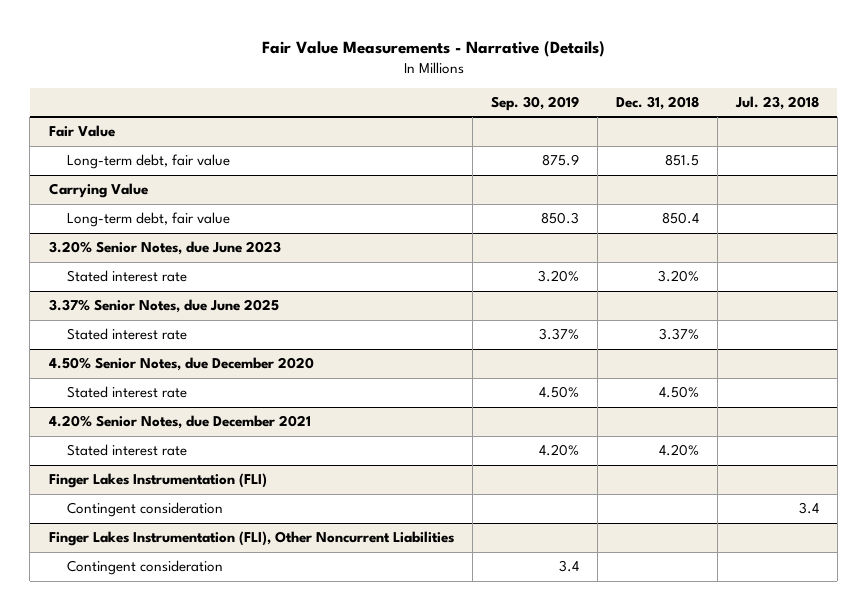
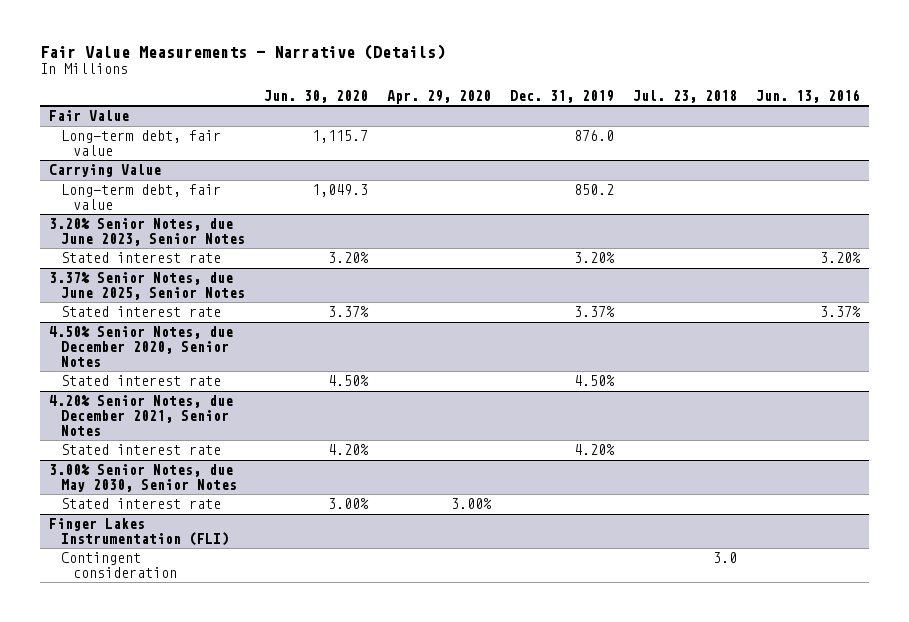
- | Sep. 30, 2019 | Dec. 31, 2018 | Jul. 23, 2018
+ | Jun. 30, 2020 | Apr. 29, 2020 | Dec. 31, 2019 | Jul. 23, 2018 | Jun. 13, 2016
- 3.20% Senior Notes, due June 2023
+ 3.20% Senior Notes, due June 2023, Senior Notes
- 3.37% Senior Notes, due June 2025
+ 3.37% Senior Notes, due June 2025, Senior Notes
- 4.50% Senior Notes, due December 2020
+ 4.50% Senior Notes, due December 2020, Senior Notes
- 4.20% Senior Notes, due December 2021
+ 4.20% Senior Notes, due December 2021, Senior Notes
+ 3.00% Senior Notes, due May 2030, Senior Notes
+ Stated interest rate | 3.00% | 3.00% | | |
@ Finger Lakes Instrumentation (FLI)
- Contingent consideration | | | 3.4
- Finger Lakes Instrumentation (FLI), Other Noncurrent Liabilities
- Contingent consideration | 3.4 | |
@ Finger Lakes Instrumentation (FLI)
+ Contingent consideration | | | | 3.0 |

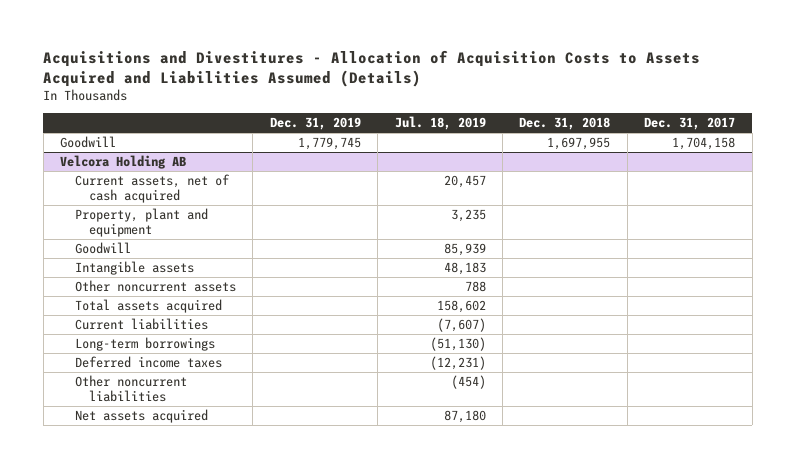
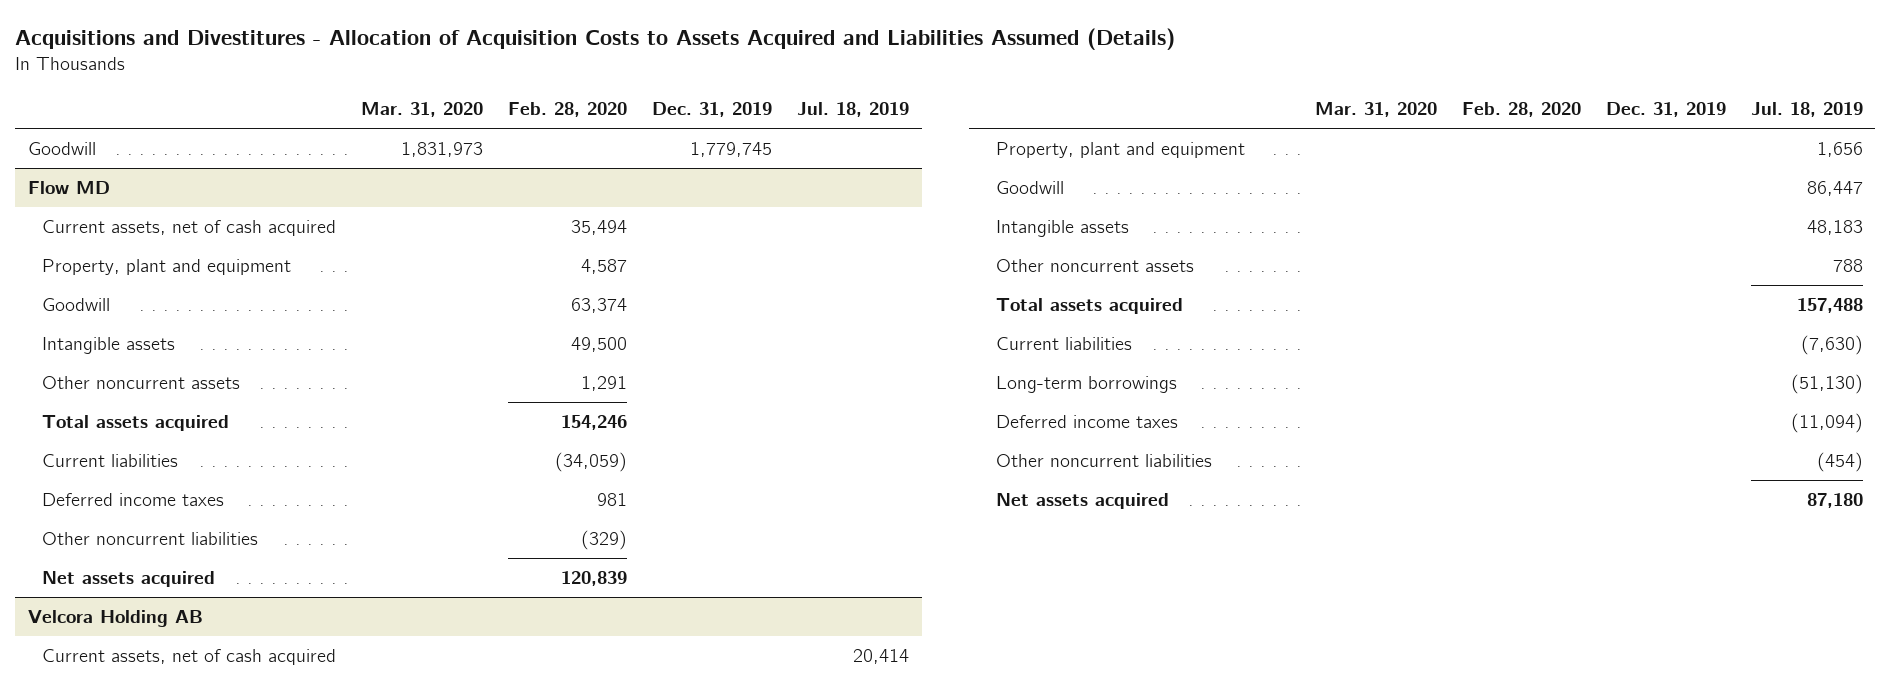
- | Dec. 31, 2019 | Jul. 18, 2019 | Dec. 31, 2018 | Dec. 31, 2017
+ | Mar. 31, 2020 | Feb. 28, 2020 | Dec. 31, 2019 | Jul. 18, 2019
+ Flow MD
+ Current assets, net of cash acquired | | 35,494 | |
+ Property, plant and equipment | | 4,587 | |
+ Goodwill | | 63,374 | |
+ Intangible assets | | 49,500 | |
+ Other noncurrent assets | | 1,291 | |
+ Total assets acquired | | 154,246 | |
+ Current liabilities | | (34,059) | |
+ Deferred income taxes | | 981 | |
+ Other noncurrent liabilities | | (329) | |
+ Net assets acquired | | 120,839 | |
@ Velcora Holding AB
- Current assets, net of cash acquired | | 20,457 | |
- Property, plant and equipment | | 3,235 | |
- Goodwill | | 85,939 | |
+ Current assets, net of cash acquired | | | | 20,414
+ Property, plant and equipment | | | | 1,656
+ Goodwill | | | | 86,447
- Total assets acquired | | 158,602 | |
- Current liabilities | | (7,607) | |
+ Total assets acquired | | | | 157,488
+ Current liabilities | | | | (7,630)
- Deferred income taxes | | (12,231) | |
+ Deferred income taxes | | | | (11,094)

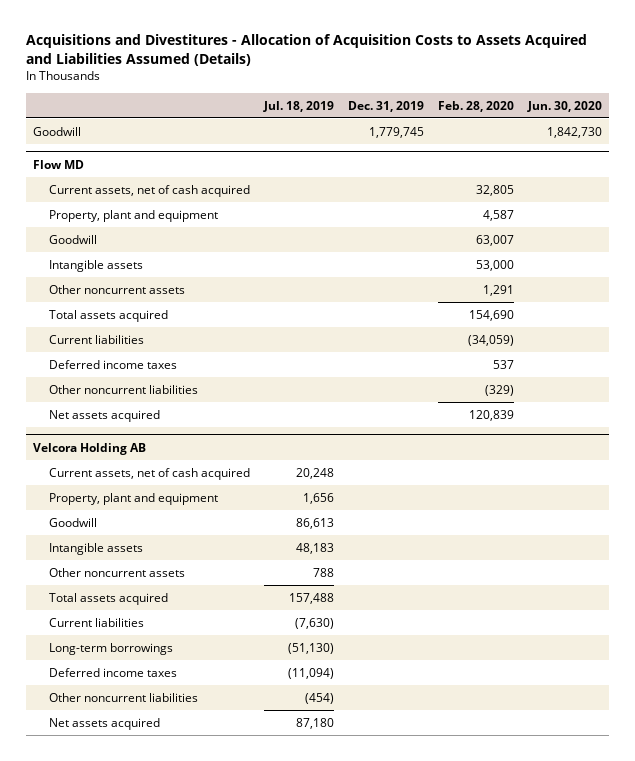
- | Mar. 31, 2020 | Feb. 28, 2020 | Dec. 31, 2019 | Jul. 18, 2019
+ | Jul. 18, 2019 | Dec. 31, 2019 | Feb. 28, 2020 | Jun. 30, 2020
@ Flow MD
- Current assets, net of cash acquired | | 35,494 | |
+ Current assets, net of cash acquired | | | 32,805 |
- Goodwill | | 63,374 | |
- Intangible assets | | 49,500 | |
+ Goodwill | | | 63,007 |
+ Intangible assets | | | 53,000 |
- Total assets acquired | | 154,246 | |
+ Total assets acquired | | | 154,690 |
- Deferred income taxes | | 981 | |
+ Deferred income taxes | | | 537 |
@ Velcora Holding AB
- Current assets, net of cash acquired | | | | 20,414
+ Current assets, net of cash acquired | 20,248 | | |
- Goodwill | | | | 86,447
+ Goodwill | 86,613 | | |

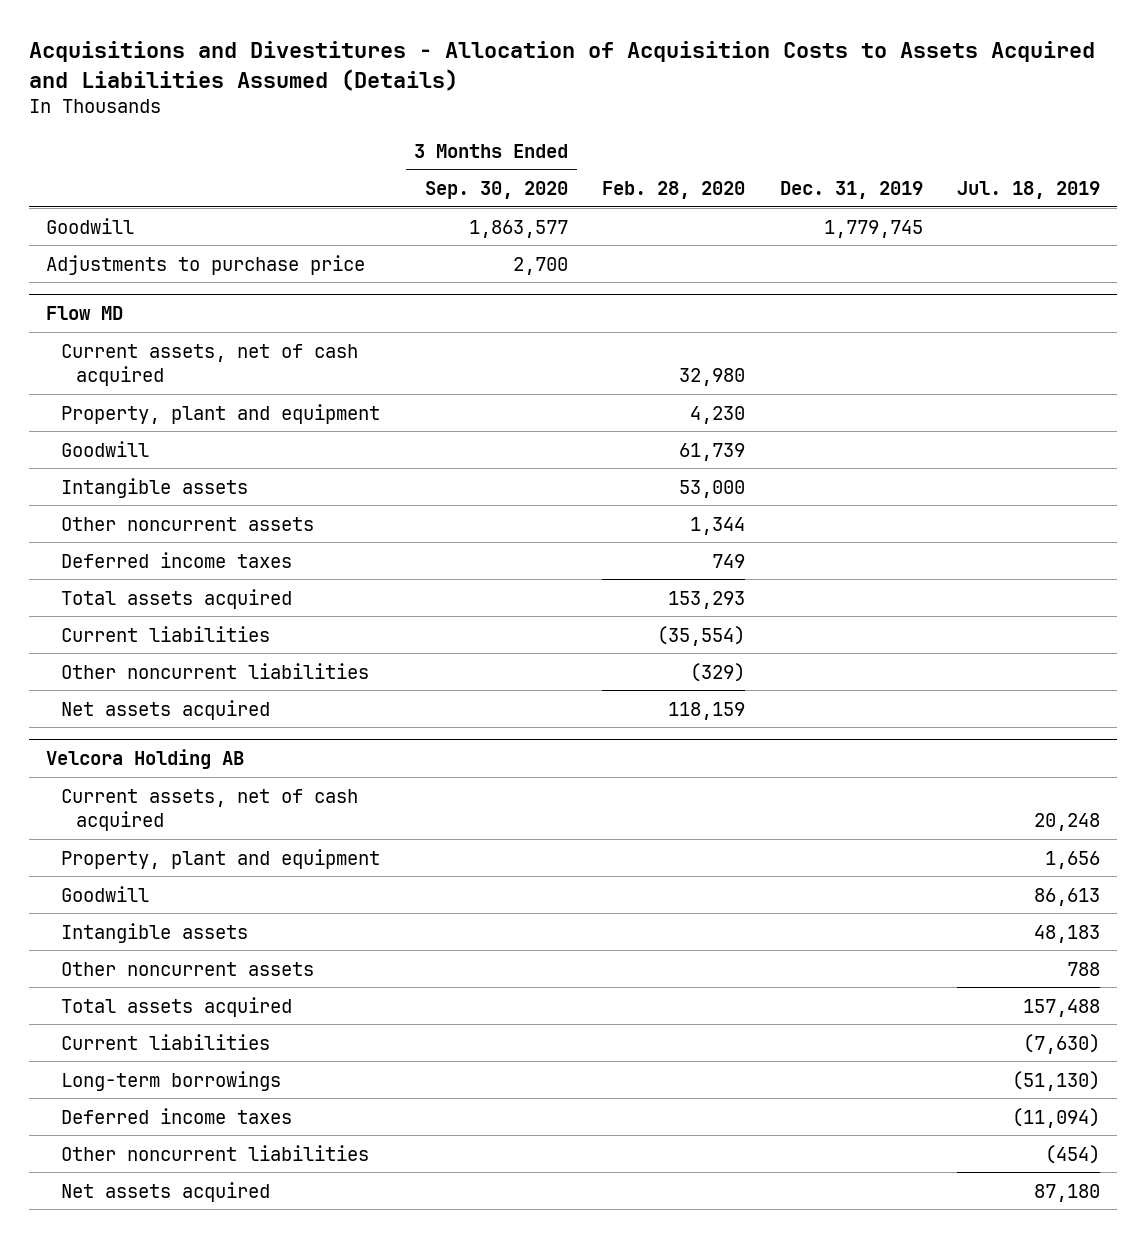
- | Jul. 18, 2019 | Dec. 31, 2019 | Feb. 28, 2020 | Jun. 30, 2020
+ | 3 Months Ended Sep. 30, 2020 | Feb. 28, 2020 | Dec. 31, 2019 | Jul. 18, 2019
+ Adjustments to purchase price | 2,700 | | |
@ Flow MD
- Current assets, net of cash acquired | | | 32,805 |
- Property, plant and equipment | | | 4,587 |
- Goodwill | | | 63,007 |
+ Current assets, net of cash acquired | | 32,980 | |
+ Property, plant and equipment | | 4,230 | |
+ Goodwill | | 61,739 | |
- Other noncurrent assets | | | 1,291 |
- Total assets acquired | | | 154,690 |
- Current liabilities | | | (34,059) |
- Deferred income taxes | | | 537 |
+ Other noncurrent assets | | 1,344 | |
+ Deferred income taxes | | 749 | |
+ Total assets acquired | | 153,293 | |
+ Current liabilities | | (35,554) | |
- Net assets acquired | | | 120,839 |
+ Net assets acquired | | 118,159 | |

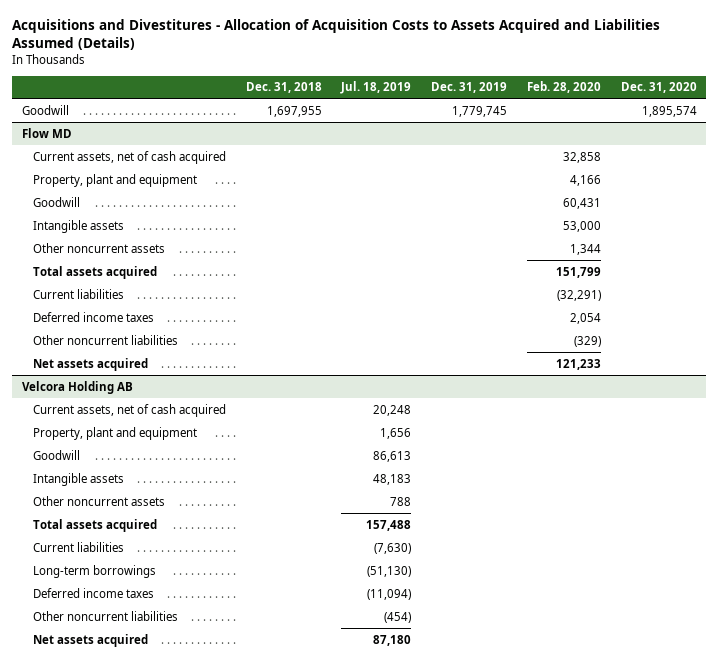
- | 3 Months Ended Sep. 30, 2020 | Feb. 28, 2020 | Dec. 31, 2019 | Jul. 18, 2019
+ | Dec. 31, 2018 | Jul. 18, 2019 | Dec. 31, 2019 | Feb. 28, 2020 | Dec. 31, 2020
- Adjustments to purchase price | 2,700 | | |
@ Flow MD
- Current assets, net of cash acquired | | 32,980 | |
- Property, plant and equipment | | 4,230 | |
- Goodwill | | 61,739 | |
+ Current assets, net of cash acquired | | | | 32,858 |
+ Property, plant and equipment | | | | 4,166 |
+ Goodwill | | | | 60,431 |
- Deferred income taxes | | 749 | |
- Total assets acquired | | 153,293 | |
- Current liabilities | | (35,554) | |
+ Total assets acquired | | | | 151,799 |
+ Current liabilities | | | | (32,291) |
+ Deferred income taxes | | | | 2,054 |
- Net assets acquired | | 118,159 | |
+ Net assets acquired | | | | 121,233 |

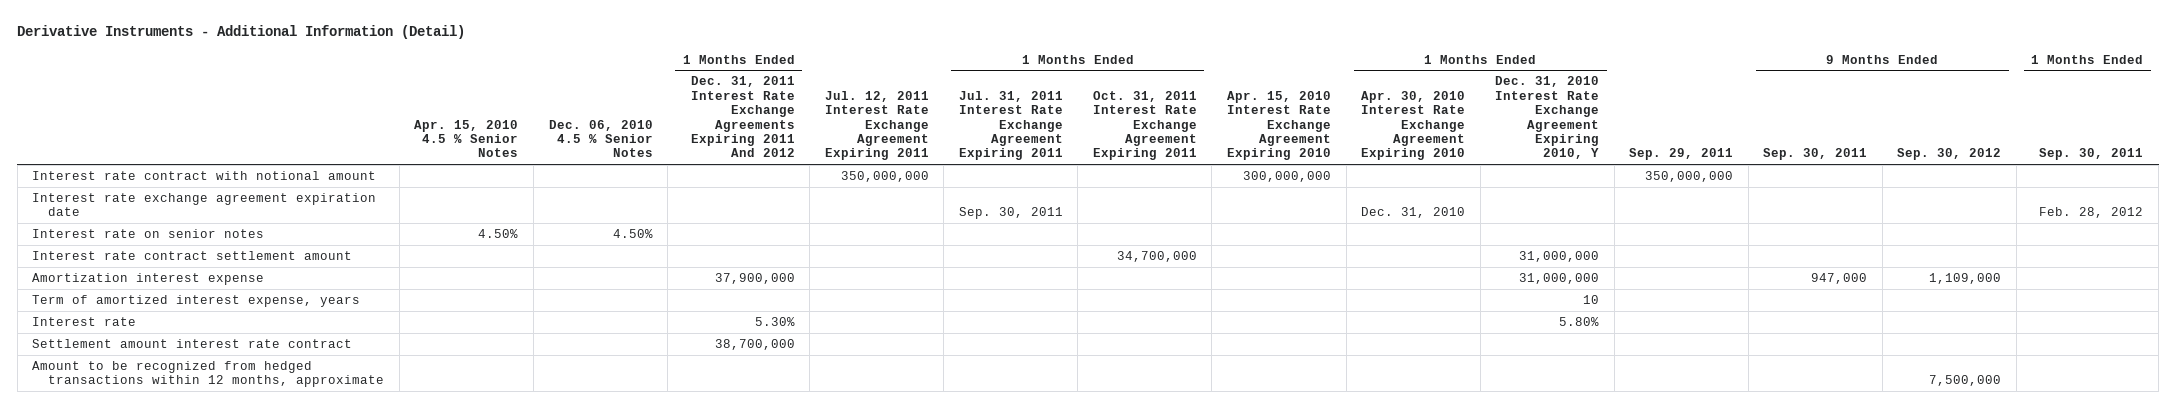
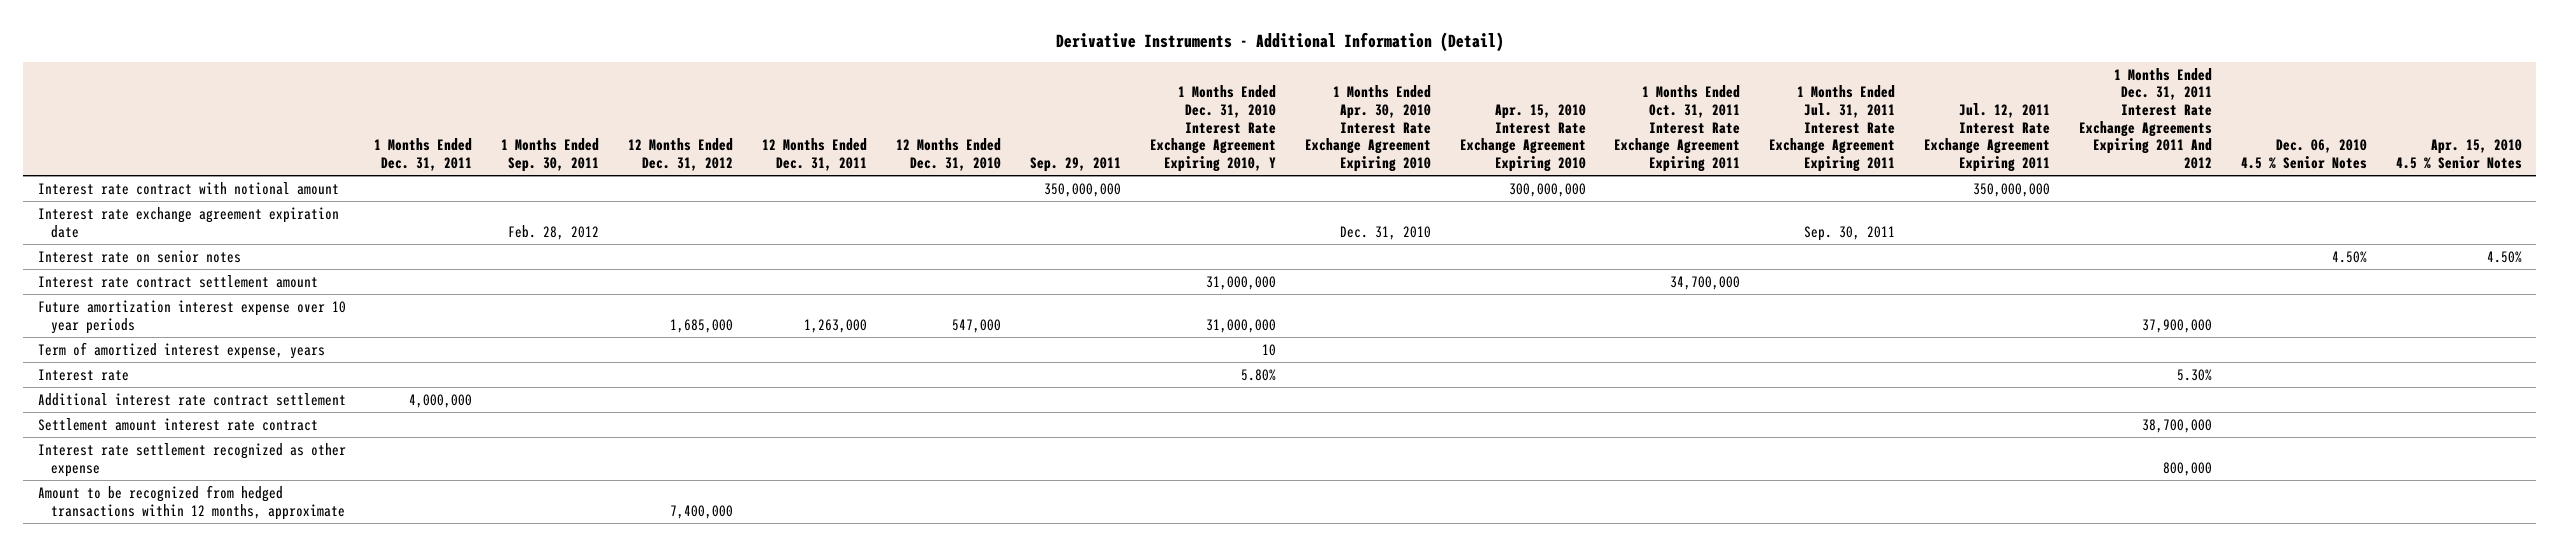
- | Apr. 15, 2010 4.5 % Senior Notes | Dec. 06, 2010 4.5 % Senior Notes | 1 Months Ended Dec. 31, 2011 Interest Rate Exchange Agreements Expiring 2011 And 2012 | Jul. 12, 2011 Interest Rate Exchange Agreement Expiring 2011 | 1 Months Ended Jul. 31, 2011 Interest Rate Exchange Agreement Expiring 2011 | 1 Months Ended Oct. 31, 2011 Interest Rate Exchange Agreement Expiring 2011 | Apr. 15, 2010 Interest Rate Exchange Agreement Expiring 2010 | 1 Months Ended Apr. 30, 2010 Interest Rate Exchange Agreement Expiring 2010 | 1 Months Ended Dec. 31, 2010 Interest Rate Exchange Agreement Expiring 2010, Y | Sep. 29, 2011 | 9 Months Ended Sep. 30, 2011 | 9 Months Ended Sep. 30, 2012 | 1 Months Ended Sep. 30, 2011
+ | 1 Months Ended Dec. 31, 2011 | 1 Months Ended Sep. 30, 2011 | 12 Months Ended Dec. 31, 2012 | 12 Months Ended Dec. 31, 2011 | 12 Months Ended Dec. 31, 2010 | Sep. 29, 2011 | 1 Months Ended Dec. 31, 2010 Interest Rate Exchange Agreement Expiring 2010, Y | 1 Months Ended Apr. 30, 2010 Interest Rate Exchange Agreement Expiring 2010 | Apr. 15, 2010 Interest Rate Exchange Agreement Expiring 2010 | 1 Months Ended Oct. 31, 2011 Interest Rate Exchange Agreement Expiring 2011 | 1 Months Ended Jul. 31, 2011 Interest Rate Exchange Agreement Expiring 2011 | Jul. 12, 2011 Interest Rate Exchange Agreement Expiring 2011 | 1 Months Ended Dec. 31, 2011 Interest Rate Exchange Agreements Expiring 2011 And 2012 | Dec. 06, 2010 4.5 % Senior Notes | Apr. 15, 2010 4.5 % Senior Notes
- Amortization interest expense | | | 37,900,000 | | | | | | 31,000,000 | | 947,000 | 1,109,000 |
+ Future amortization interest expense over 10 year periods | | | 1,685,000 | 1,263,000 | 547,000 | | 31,000,000 | | | | | | 37,900,000 | |
+ Additional interest rate contract settlement | 4,000,000 | | | | | | | | | | | | | |
+ Interest rate settlement recognized as other expense | | | | | | | | | | | | | 800,000 | |

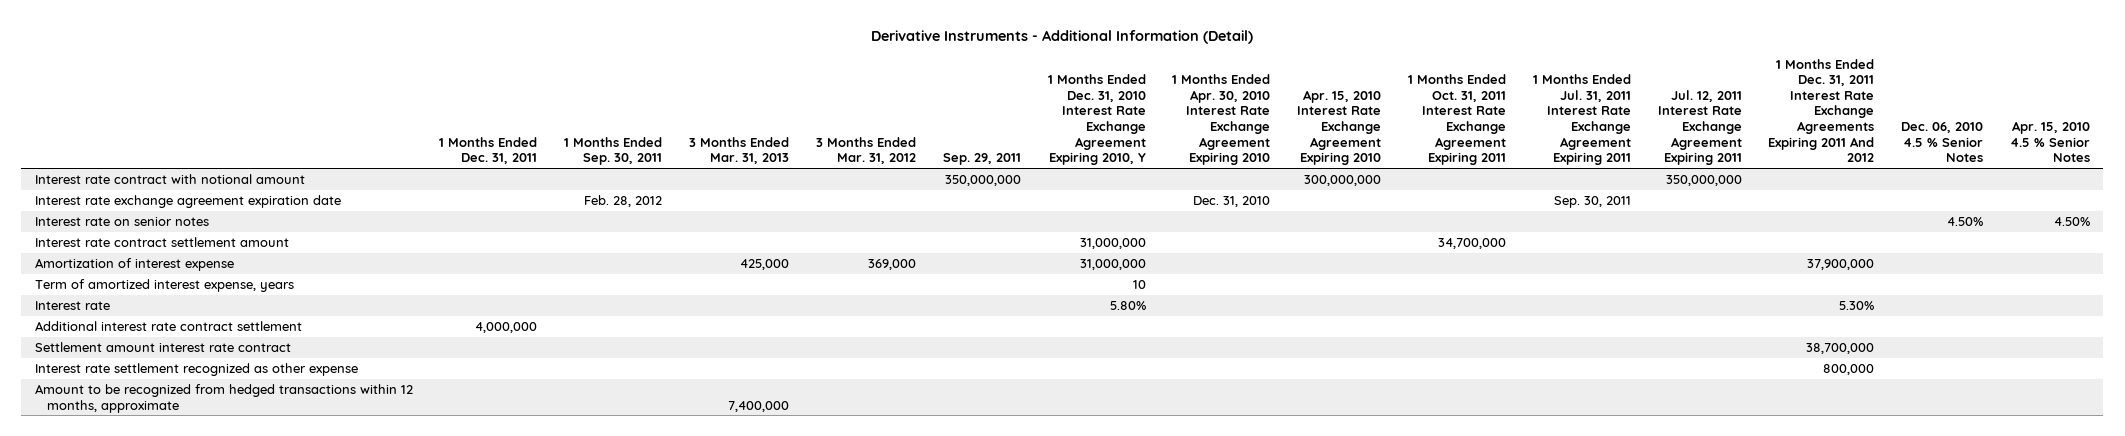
- | 1 Months Ended Dec. 31, 2011 | 1 Months Ended Sep. 30, 2011 | 12 Months Ended Dec. 31, 2012 | 12 Months Ended Dec. 31, 2011 | 12 Months Ended Dec. 31, 2010 | Sep. 29, 2011 | 1 Months Ended Dec. 31, 2010 Interest Rate Exchange Agreement Expiring 2010, Y | 1 Months Ended Apr. 30, 2010 Interest Rate Exchange Agreement Expiring 2010 | Apr. 15, 2010 Interest Rate Exchange Agreement Expiring 2010 | 1 Months Ended Oct. 31, 2011 Interest Rate Exchange Agreement Expiring 2011 | 1 Months Ended Jul. 31, 2011 Interest Rate Exchange Agreement Expiring 2011 | Jul. 12, 2011 Interest Rate Exchange Agreement Expiring 2011 | 1 Months Ended Dec. 31, 2011 Interest Rate Exchange Agreements Expiring 2011 And 2012 | Dec. 06, 2010 4.5 % Senior Notes | Apr. 15, 2010 4.5 % Senior Notes
+ | 1 Months Ended Dec. 31, 2011 | 1 Months Ended Sep. 30, 2011 | 3 Months Ended Mar. 31, 2013 | 3 Months Ended Mar. 31, 2012 | Sep. 29, 2011 | 1 Months Ended Dec. 31, 2010 Interest Rate Exchange Agreement Expiring 2010, Y | 1 Months Ended Apr. 30, 2010 Interest Rate Exchange Agreement Expiring 2010 | Apr. 15, 2010 Interest Rate Exchange Agreement Expiring 2010 | 1 Months Ended Oct. 31, 2011 Interest Rate Exchange Agreement Expiring 2011 | 1 Months Ended Jul. 31, 2011 Interest Rate Exchange Agreement Expiring 2011 | Jul. 12, 2011 Interest Rate Exchange Agreement Expiring 2011 | 1 Months Ended Dec. 31, 2011 Interest Rate Exchange Agreements Expiring 2011 And 2012 | Dec. 06, 2010 4.5 % Senior Notes | Apr. 15, 2010 4.5 % Senior Notes
- Future amortization interest expense over 10 year periods | | | 1,685,000 | 1,263,000 | 547,000 | | 31,000,000 | | | | | | 37,900,000 | |
+ Amortization of interest expense | | | 425,000 | 369,000 | | 31,000,000 | | | | | | 37,900,000 | |

